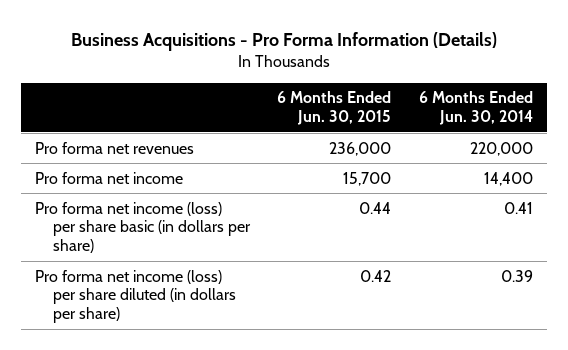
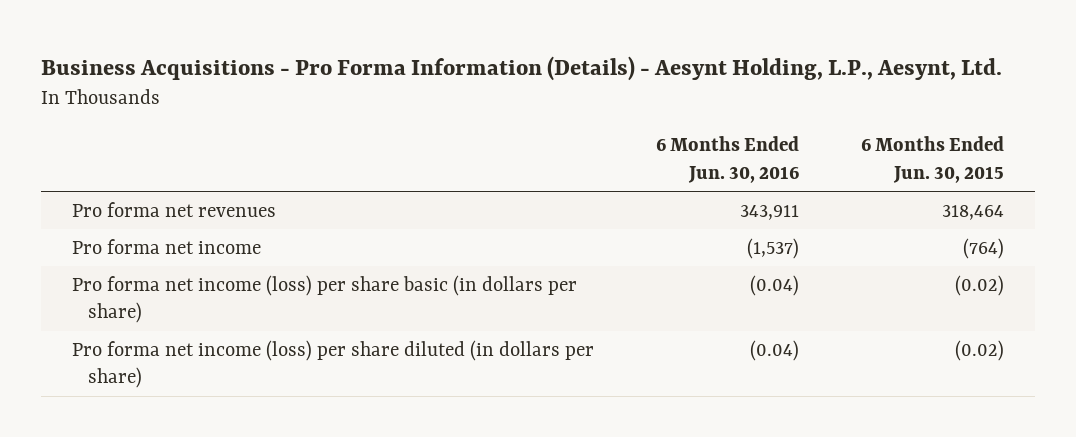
- Business Acquisitions - Pro Forma Information (Details)
+ Business Acquisitions - Pro Forma Information (Details) - Aesynt Holding, L.P., Aesynt, Ltd.
- | 6 Months Ended Jun. 30, 2015 | 6 Months Ended Jun. 30, 2014
+ | 6 Months Ended Jun. 30, 2016 | 6 Months Ended Jun. 30, 2015
- Pro forma net revenues | 236,000 | 220,000
- Pro forma net income | 15,700 | 14,400
- Pro forma net income (loss) per share basic (in dollars per share) | 0.44 | 0.41
- Pro forma net income (loss) per share diluted (in dollars per share) | 0.42 | 0.39
+ Pro forma net revenues | 343,911 | 318,464
+ Pro forma net income | (1,537) | (764)
+ Pro forma net income (loss) per share basic (in dollars per share) | (0.04) | (0.02)
+ Pro forma net income (loss) per share diluted (in dollars per share) | (0.04) | (0.02)

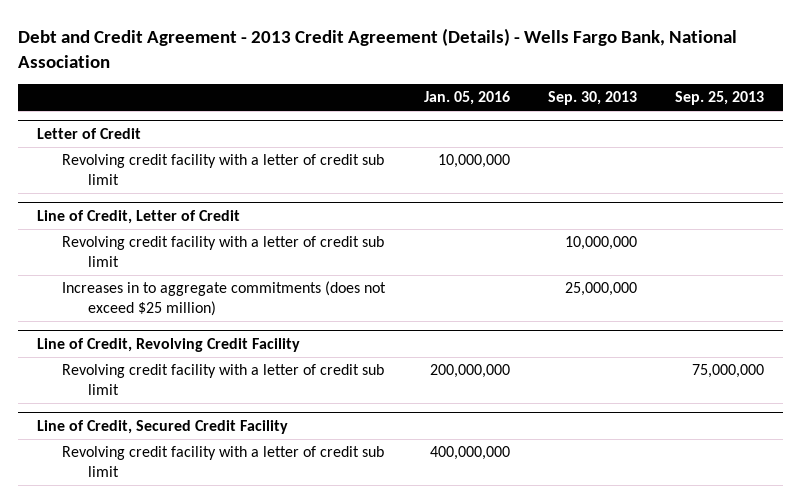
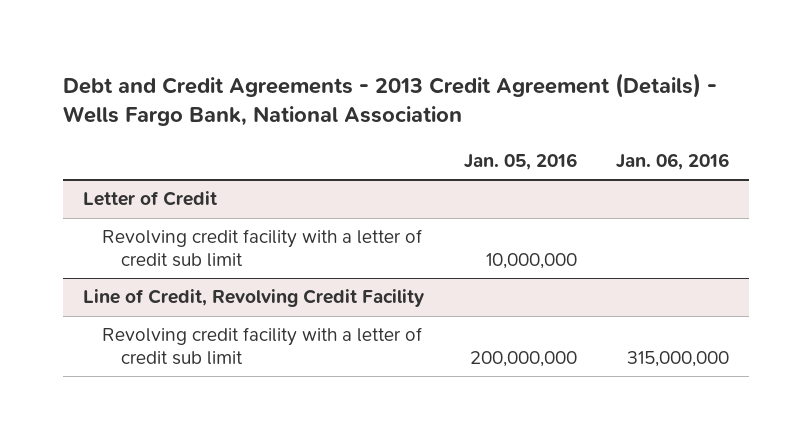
- Debt and Credit Agreement - 2013 Credit Agreement (Details) - Wells Fargo Bank, National Association
+ Debt and Credit Agreements - 2013 Credit Agreement (Details) - Wells Fargo Bank, National Association
- | Jan. 05, 2016 | Sep. 30, 2013 | Sep. 25, 2013
+ | Jan. 05, 2016 | Jan. 06, 2016
- Line of Credit, Letter of Credit
- Revolving credit facility with a letter of credit sub limit | | 10,000,000 |
- Increases in to aggregate commitments (does not exceed $25 million) | | 25,000,000 |
- Line of Credit, Secured Credit Facility
- Revolving credit facility with a letter of credit sub limit | 400,000,000 | |

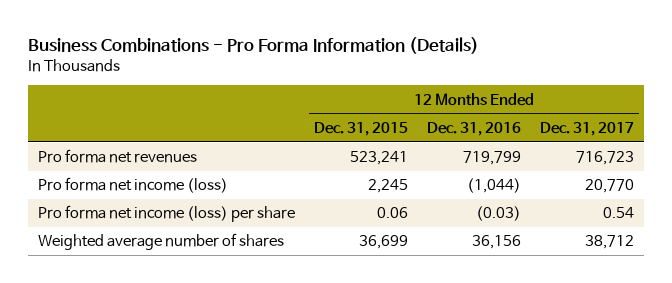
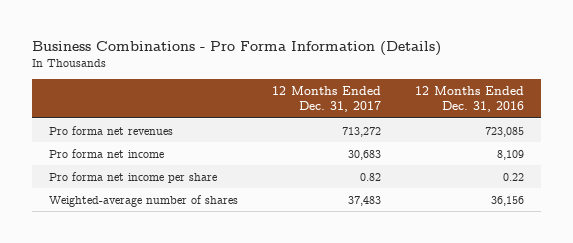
- | 12 Months Ended Dec. 31, 2015 | 12 Months Ended Dec. 31, 2016 | 12 Months Ended Dec. 31, 2017
+ | 12 Months Ended Dec. 31, 2017 | 12 Months Ended Dec. 31, 2016
- Pro forma net revenues | 523,241 | 719,799 | 716,723
- Pro forma net income (loss) | 2,245 | (1,044) | 20,770
- Pro forma net income (loss) per share | 0.06 | (0.03) | 0.54
- Weighted average number of shares | 36,699 | 36,156 | 38,712
+ Pro forma net revenues | 713,272 | 723,085
+ Pro forma net income | 30,683 | 8,109
+ Pro forma net income per share | 0.82 | 0.22
+ Weighted-average number of shares | 37,483 | 36,156

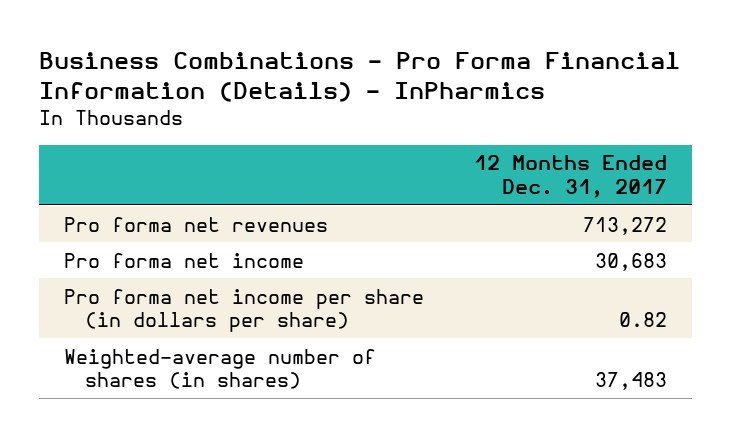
- Business Combinations - Pro Forma Information (Details)
+ Business Combinations - Pro Forma Financial Information (Details) - InPharmics
- | 12 Months Ended Dec. 31, 2017 | 12 Months Ended Dec. 31, 2016
+ | 12 Months Ended Dec. 31, 2017
- Pro forma net income per share | 0.82 | 0.22
- Weighted-average number of shares | 37,483 | 36,156
+ Pro forma net income per share (in dollars per share) | 0.82
+ Weighted-average number of shares (in shares) | 37,483

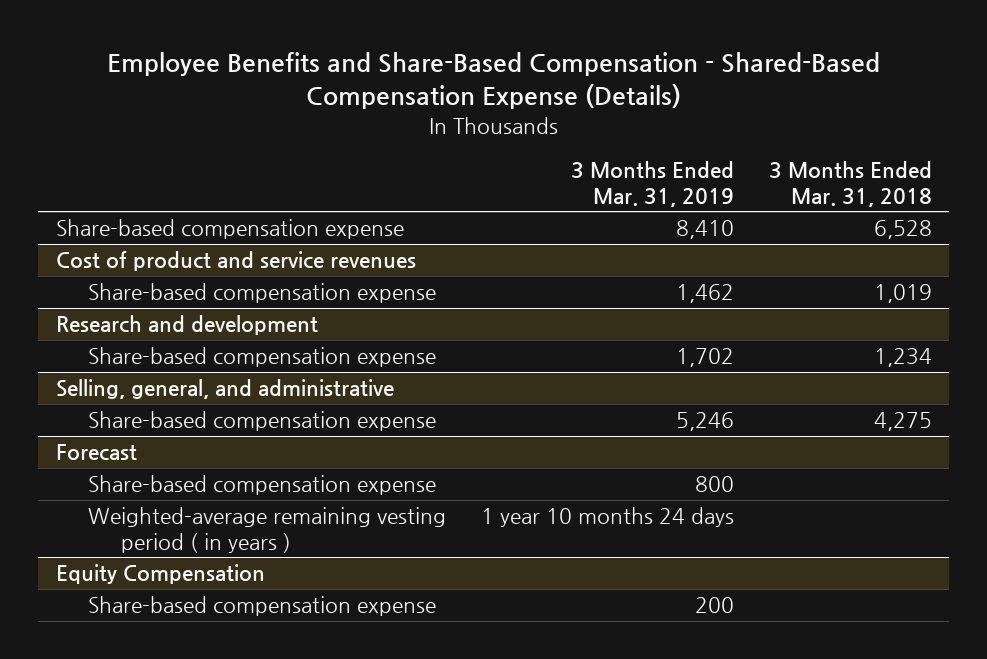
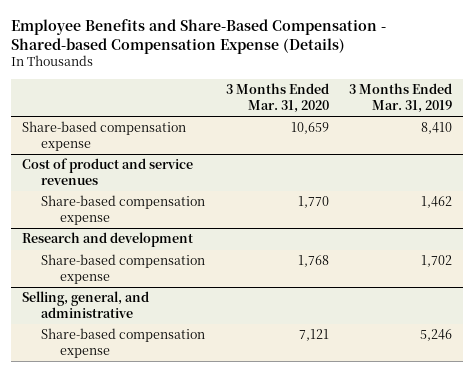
- Employee Benefits and Share-Based Compensation - Shared-Based Compensation Expense (Details)
+ Employee Benefits and Share-Based Compensation - Shared-based Compensation Expense (Details)
- | 3 Months Ended Mar. 31, 2019 | 3 Months Ended Mar. 31, 2018
+ | 3 Months Ended Mar. 31, 2020 | 3 Months Ended Mar. 31, 2019
- Forecast
- Share-based compensation expense | 800 |
- Weighted-average remaining vesting period ( in years ) | 1 year 10 months 24 days |
- Equity Compensation
- Share-based compensation expense | 200 |

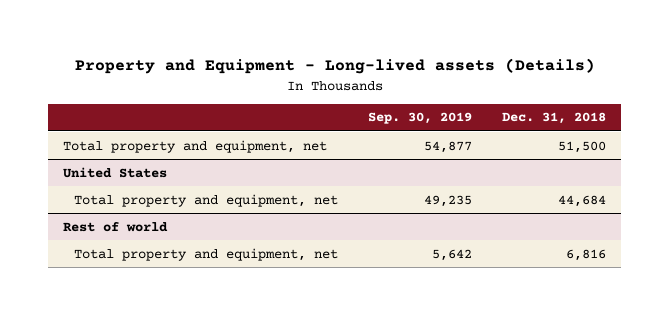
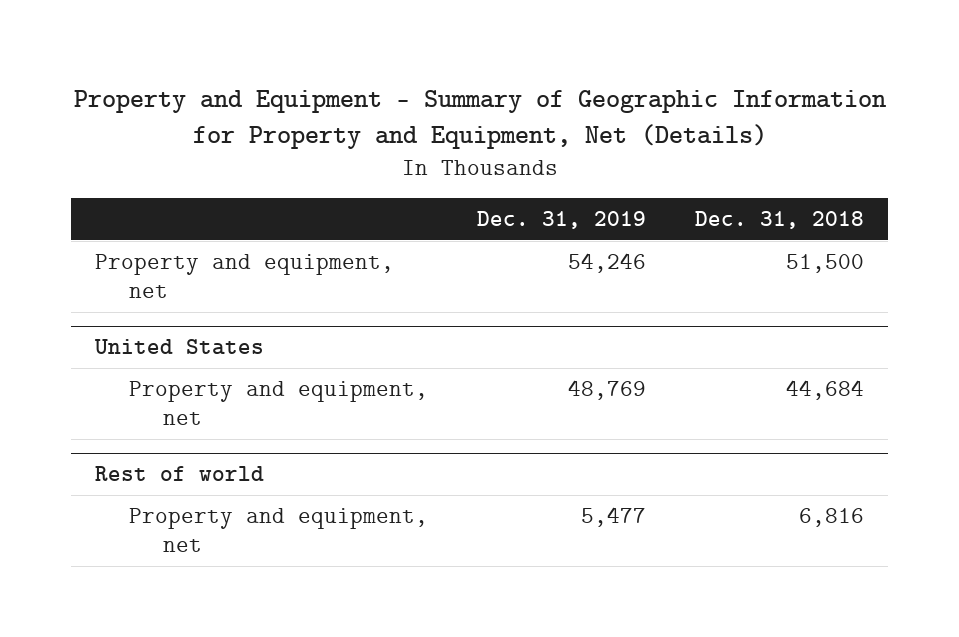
- Property and Equipment - Long-lived assets (Details)
+ Property and Equipment - Summary of Geographic Information for Property and Equipment, Net (Details)
- | Sep. 30, 2019 | Dec. 31, 2018
+ | Dec. 31, 2019 | Dec. 31, 2018
- Total property and equipment, net | 54,877 | 51,500
+ Property and equipment, net | 54,246 | 51,500
@ United States
- Total property and equipment, net | 49,235 | 44,684
+ Property and equipment, net | 48,769 | 44,684
@ Rest of world
- Total property and equipment, net | 5,642 | 6,816
+ Property and equipment, net | 5,477 | 6,816

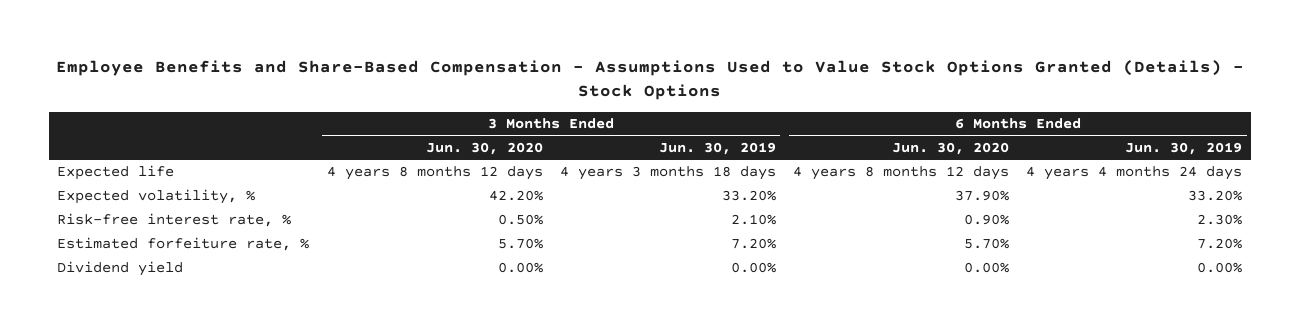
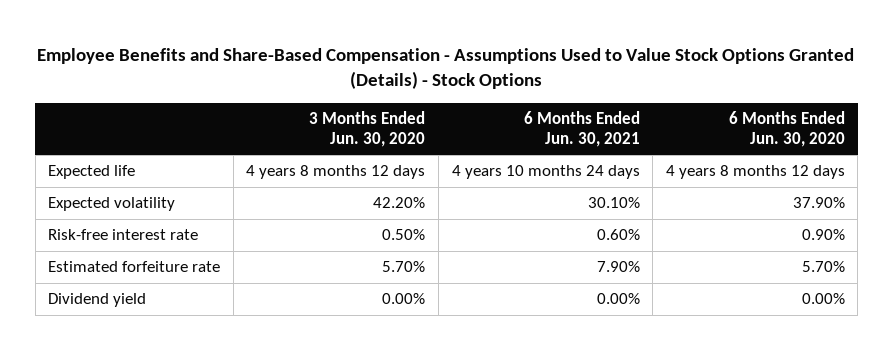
- | 3 Months Ended Jun. 30, 2020 | 3 Months Ended Jun. 30, 2019 | 6 Months Ended Jun. 30, 2020 | 6 Months Ended Jun. 30, 2019
+ | 3 Months Ended Jun. 30, 2020 | 6 Months Ended Jun. 30, 2021 | 6 Months Ended Jun. 30, 2020
- Expected volatility, % | 42.20% | 33.20% | 37.90% | 33.20%
- Risk-free interest rate, % | 0.50% | 2.10% | 0.90% | 2.30%
- Estimated forfeiture rate, % | 5.70% | 7.20% | 5.70% | 7.20%
+ Expected volatility | 42.20% | 30.10% | 37.90%
+ Risk-free interest rate | 0.50% | 0.60% | 0.90%
+ Estimated forfeiture rate | 5.70% | 7.90% | 5.70%

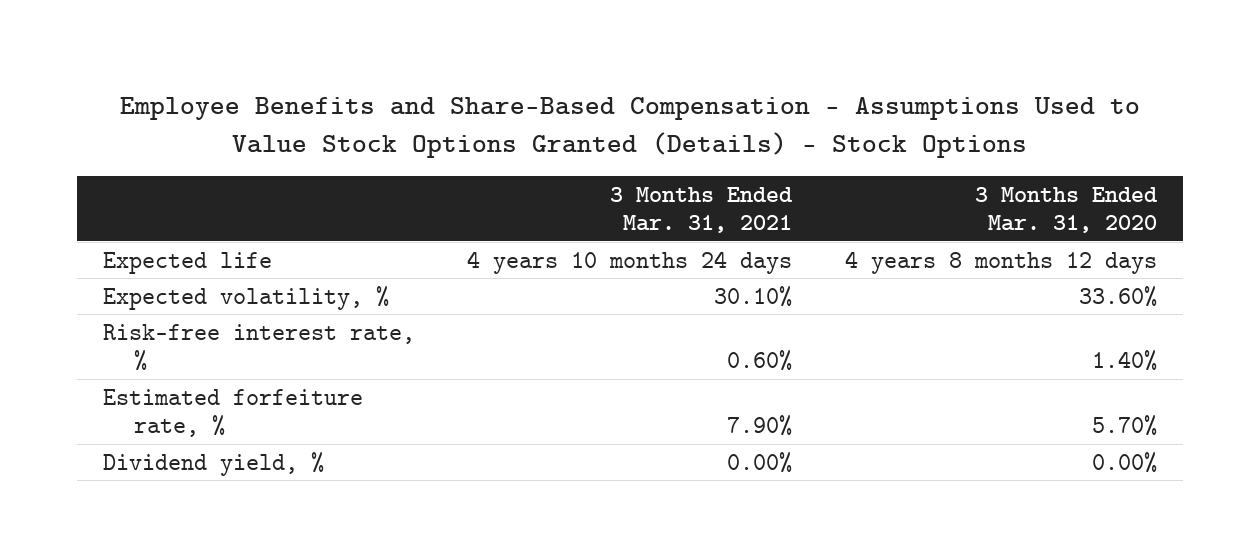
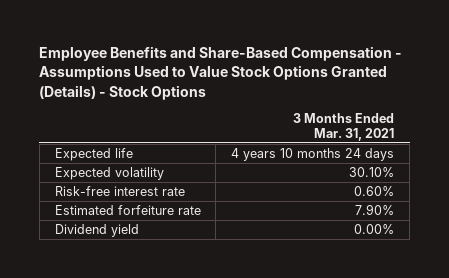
- | 3 Months Ended Mar. 31, 2021 | 3 Months Ended Mar. 31, 2020
+ | 3 Months Ended Mar. 31, 2021
- Expected volatility, % | 30.10% | 33.60%
- Risk-free interest rate, % | 0.60% | 1.40%
- Estimated forfeiture rate, % | 7.90% | 5.70%
- Dividend yield, % | 0.00% | 0.00%
+ Expected volatility | 30.10%
+ Risk-free interest rate | 0.60%
+ Estimated forfeiture rate | 7.90%
+ Dividend yield | 0.00%

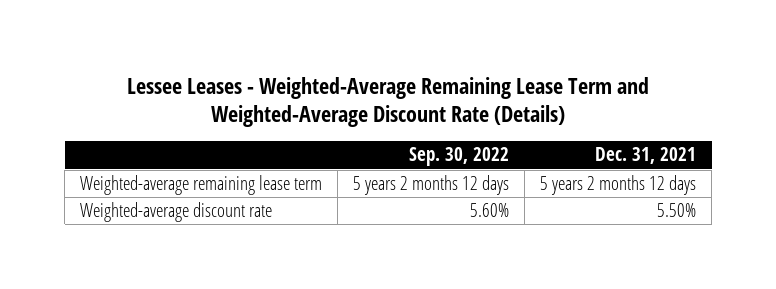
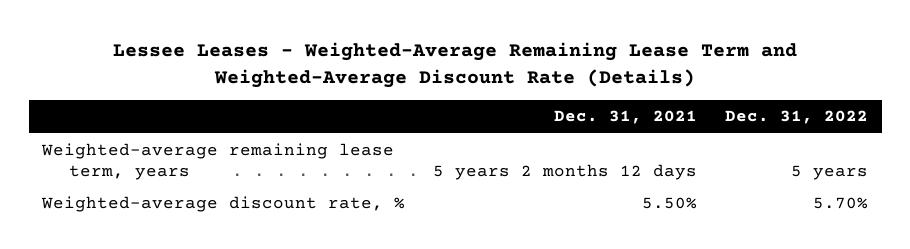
- | Sep. 30, 2022 | Dec. 31, 2021
+ | Dec. 31, 2021 | Dec. 31, 2022
- Weighted-average remaining lease term | 5 years 2 months 12 days | 5 years 2 months 12 days
- Weighted-average discount rate | 5.60% | 5.50%
+ Weighted-average remaining lease term, years | 5 years 2 months 12 days | 5 years
+ Weighted-average discount rate, % | 5.50% | 5.70%

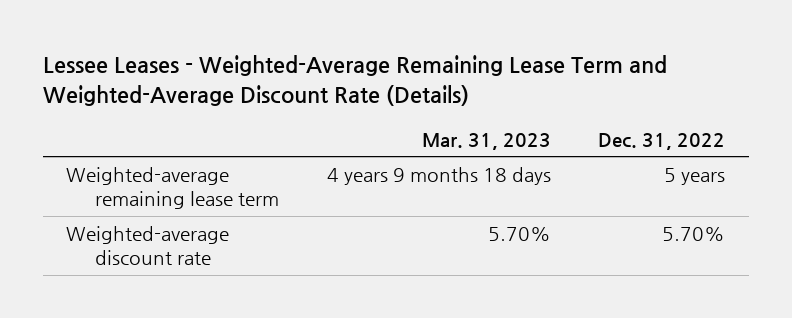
- | Dec. 31, 2021 | Dec. 31, 2022
+ | Mar. 31, 2023 | Dec. 31, 2022
- Weighted-average remaining lease term, years | 5 years 2 months 12 days | 5 years
- Weighted-average discount rate, % | 5.50% | 5.70%
+ Weighted-average remaining lease term | 4 years 9 months 18 days | 5 years
+ Weighted-average discount rate | 5.70% | 5.70%

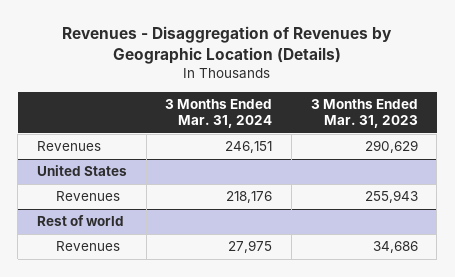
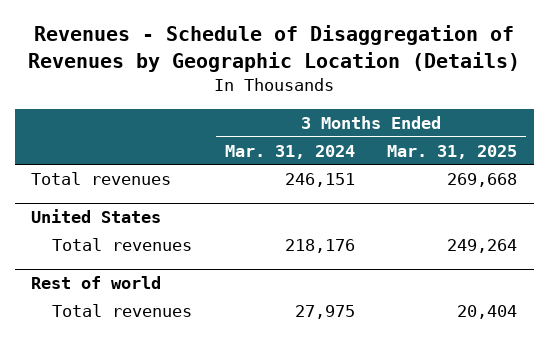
- Revenues - Disaggregation of Revenues by Geographic Location (Details)
+ Revenues - Schedule of Disaggregation of Revenues by Geographic Location (Details)
- | 3 Months Ended Mar. 31, 2024 | 3 Months Ended Mar. 31, 2023
+ | 3 Months Ended Mar. 31, 2024 | 3 Months Ended Mar. 31, 2025
- Revenues | 246,151 | 290,629
+ Total revenues | 246,151 | 269,668
@ United States
- Revenues | 218,176 | 255,943
+ Total revenues | 218,176 | 249,264
@ Rest of world
- Revenues | 27,975 | 34,686
+ Total revenues | 27,975 | 20,404

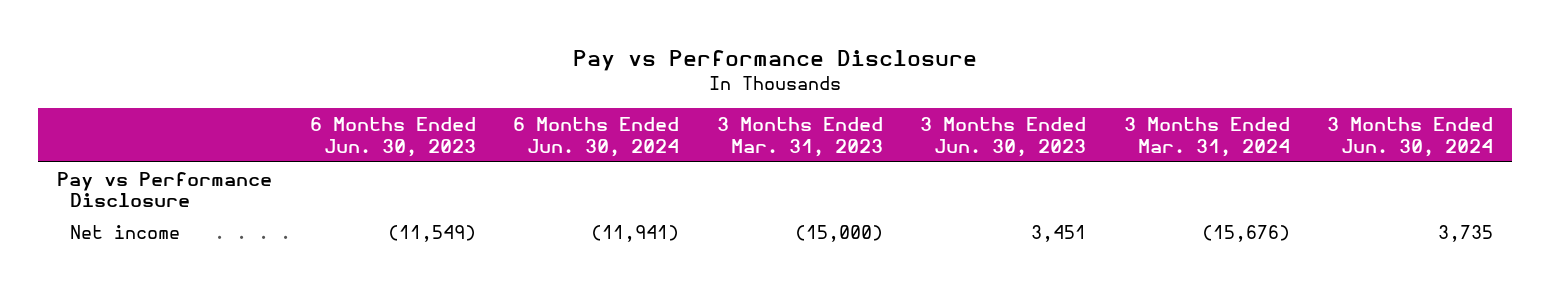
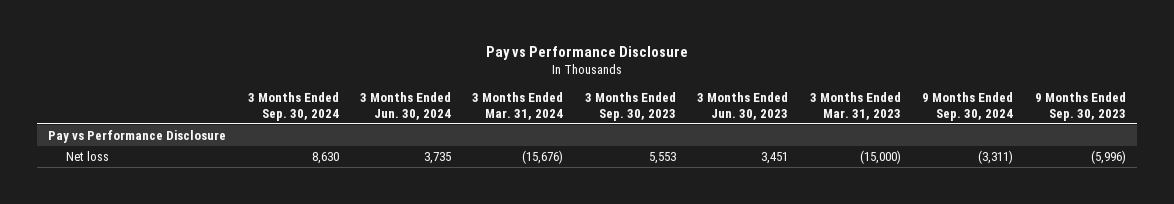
- | 6 Months Ended Jun. 30, 2023 | 6 Months Ended Jun. 30, 2024 | 3 Months Ended Mar. 31, 2023 | 3 Months Ended Jun. 30, 2023 | 3 Months Ended Mar. 31, 2024 | 3 Months Ended Jun. 30, 2024
+ | 3 Months Ended Sep. 30, 2024 | 3 Months Ended Jun. 30, 2024 | 3 Months Ended Mar. 31, 2024 | 3 Months Ended Sep. 30, 2023 | 3 Months Ended Jun. 30, 2023 | 3 Months Ended Mar. 31, 2023 | 9 Months Ended Sep. 30, 2024 | 9 Months Ended Sep. 30, 2023
- Net income | (11,549) | (11,941) | (15,000) | 3,451 | (15,676) | 3,735
+ Net loss | 8,630 | 3,735 | (15,676) | 5,553 | 3,451 | (15,000) | (3,311) | (5,996)

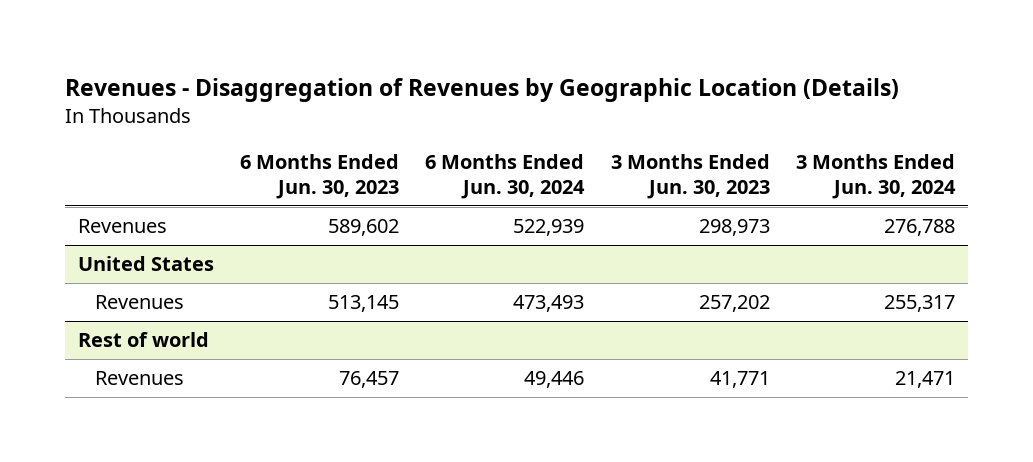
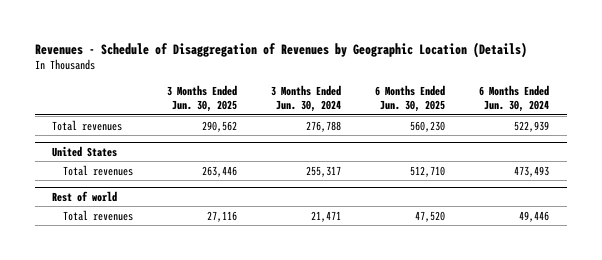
- Revenues - Disaggregation of Revenues by Geographic Location (Details)
+ Revenues - Schedule of Disaggregation of Revenues by Geographic Location (Details)
- | 6 Months Ended Jun. 30, 2023 | 6 Months Ended Jun. 30, 2024 | 3 Months Ended Jun. 30, 2023 | 3 Months Ended Jun. 30, 2024
+ | 3 Months Ended Jun. 30, 2025 | 3 Months Ended Jun. 30, 2024 | 6 Months Ended Jun. 30, 2025 | 6 Months Ended Jun. 30, 2024
- Revenues | 589,602 | 522,939 | 298,973 | 276,788
+ Total revenues | 290,562 | 276,788 | 560,230 | 522,939
@ United States
- Revenues | 513,145 | 473,493 | 257,202 | 255,317
+ Total revenues | 263,446 | 255,317 | 512,710 | 473,493
@ Rest of world
- Revenues | 76,457 | 49,446 | 41,771 | 21,471
+ Total revenues | 27,116 | 21,471 | 47,520 | 49,446

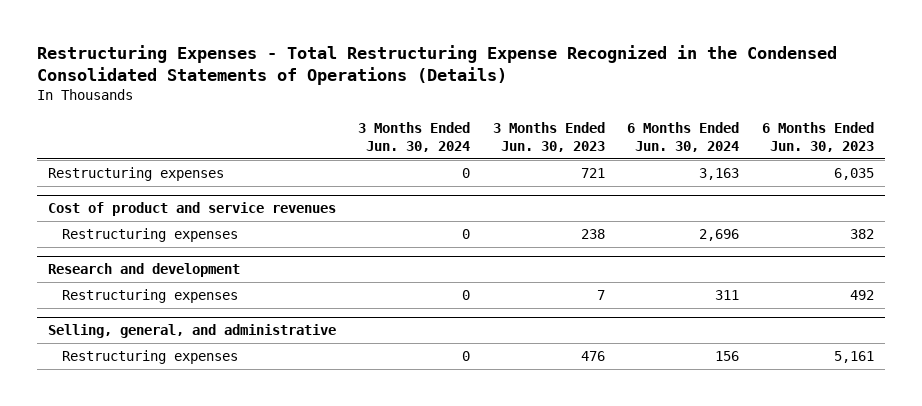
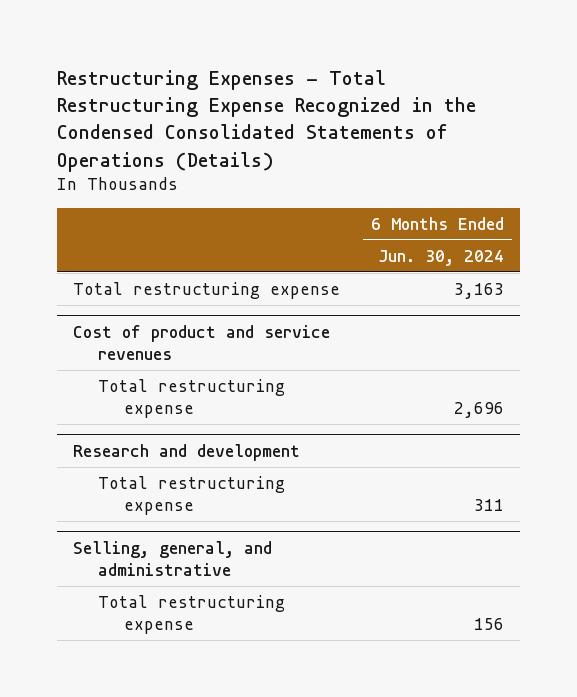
- | 3 Months Ended Jun. 30, 2024 | 3 Months Ended Jun. 30, 2023 | 6 Months Ended Jun. 30, 2024 | 6 Months Ended Jun. 30, 2023
+ | 6 Months Ended Jun. 30, 2024
- Restructuring expenses | 0 | 721 | 3,163 | 6,035
+ Total restructuring expense | 3,163
@ Cost of product and service revenues
- Restructuring expenses | 0 | 238 | 2,696 | 382
+ Total restructuring expense | 2,696
@ Research and development
- Restructuring expenses | 0 | 7 | 311 | 492
+ Total restructuring expense | 311
@ Selling, general, and administrative
- Restructuring expenses | 0 | 476 | 156 | 5,161
+ Total restructuring expense | 156

